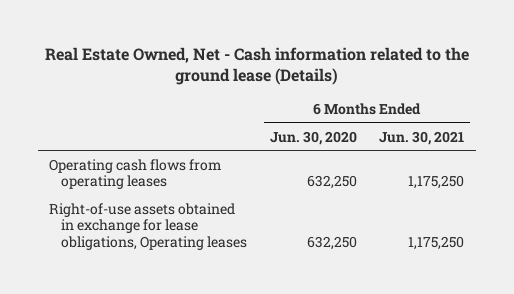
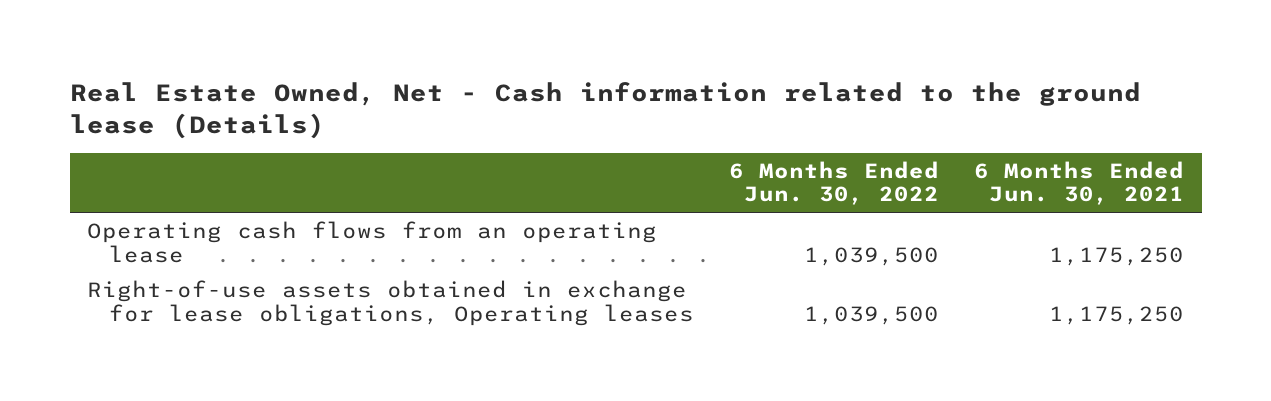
- | 6 Months Ended Jun. 30, 2020 | 6 Months Ended Jun. 30, 2021
+ | 6 Months Ended Jun. 30, 2022 | 6 Months Ended Jun. 30, 2021
- Operating cash flows from operating leases | 632,250 | 1,175,250
+ Operating cash flows from an operating lease | 1,039,500 | 1,175,250

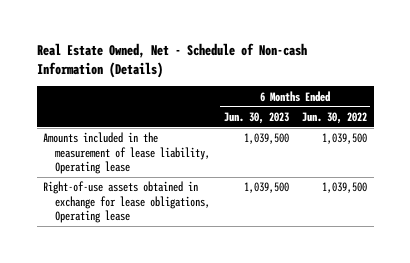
- Real Estate Owned, Net - Cash information related to the ground lease (Details)
+ Real Estate Owned, Net - Schedule of Non-cash Information (Details)
- | 6 Months Ended Jun. 30, 2022 | 6 Months Ended Jun. 30, 2021
+ | 6 Months Ended Jun. 30, 2023 | 6 Months Ended Jun. 30, 2022
- Operating cash flows from an operating lease | 1,039,500 | 1,175,250
- Right-of-use assets obtained in exchange for lease obligations, Operating leases | 1,039,500 | 1,175,250
+ Amounts included in the measurement of lease liability, Operating lease | 1,039,500 | 1,039,500
+ Right-of-use assets obtained in exchange for lease obligations, Operating lease | 1,039,500 | 1,039,500

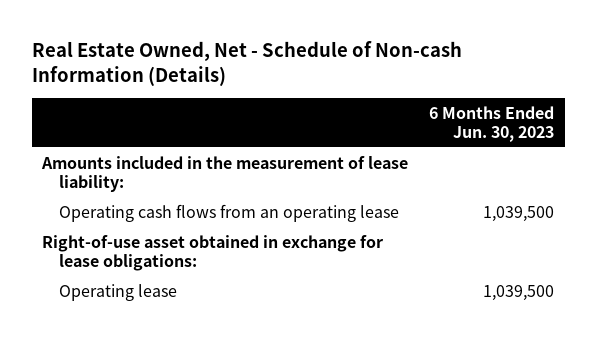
- | 6 Months Ended Jun. 30, 2023 | 6 Months Ended Jun. 30, 2022
+ | 6 Months Ended Jun. 30, 2023
- Amounts included in the measurement of lease liability, Operating lease | 1,039,500 | 1,039,500
- Right-of-use assets obtained in exchange for lease obligations, Operating lease | 1,039,500 | 1,039,500
+ Amounts included in the measurement of lease liability:
+ Operating cash flows from an operating lease | 1,039,500
+ Right-of-use asset obtained in exchange for lease obligations:
+ Operating lease | 1,039,500

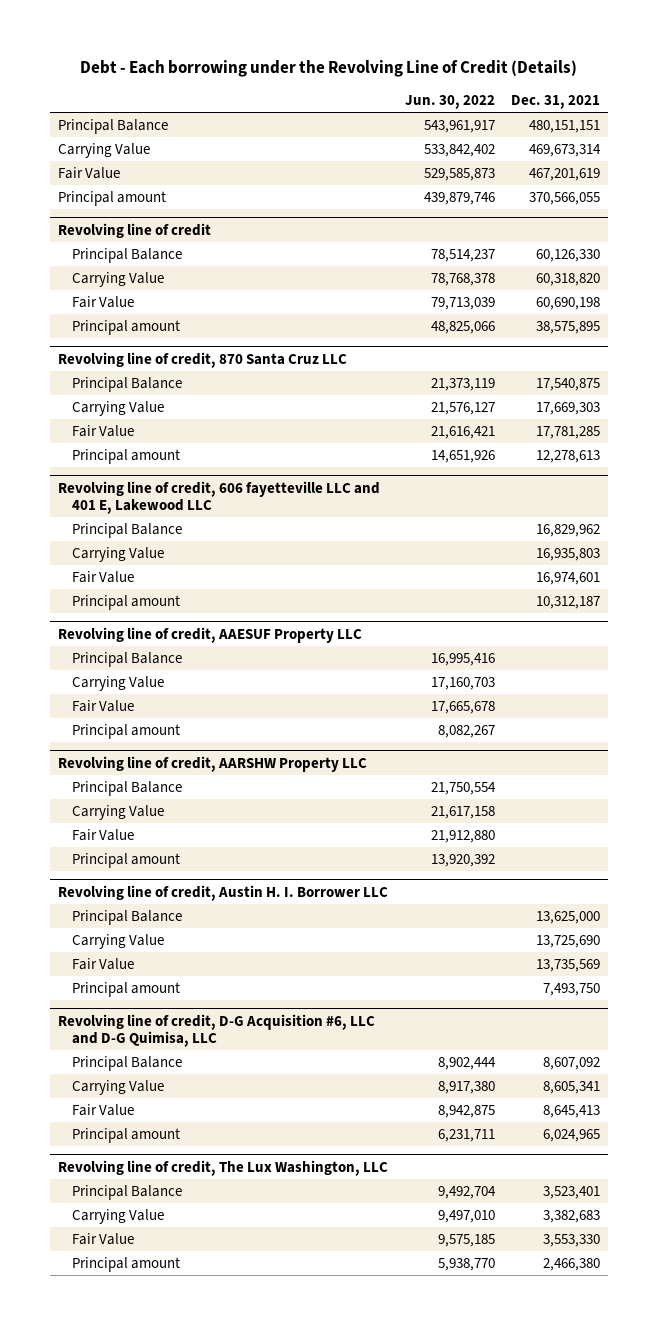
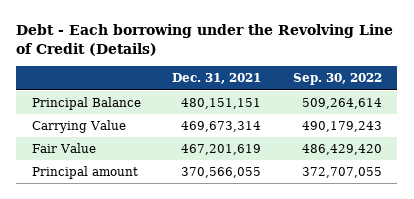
- | Jun. 30, 2022 | Dec. 31, 2021
+ | Dec. 31, 2021 | Sep. 30, 2022
- Revolving line of credit
- Principal Balance | 78,514,237 | 60,126,330
- Carrying Value | 78,768,378 | 60,318,820
- Fair Value | 79,713,039 | 60,690,198
- Principal amount | 48,825,066 | 38,575,895
- Revolving line of credit, 870 Santa Cruz LLC
- Principal Balance | 21,373,119 | 17,540,875
- Carrying Value | 21,576,127 | 17,669,303
- Fair Value | 21,616,421 | 17,781,285
- Principal amount | 14,651,926 | 12,278,613
- Revolving line of credit, 606 fayetteville LLC and 401 E, Lakewood LLC
- Principal Balance | | 16,829,962
- Carrying Value | | 16,935,803
- Fair Value | | 16,974,601
- Principal amount | | 10,312,187
- Revolving line of credit, AAESUF Property LLC
- Principal Balance | 16,995,416 |
- Carrying Value | 17,160,703 |
- Fair Value | 17,665,678 |
- Principal amount | 8,082,267 |
- Revolving line of credit, AARSHW Property LLC
- Principal Balance | 21,750,554 |
- Carrying Value | 21,617,158 |
- Fair Value | 21,912,880 |
- Principal amount | 13,920,392 |
- Revolving line of credit, Austin H. I. Borrower LLC
- Principal Balance | | 13,625,000
- Carrying Value | | 13,725,690
- Fair Value | | 13,735,569
- Principal amount | | 7,493,750
- Revolving line of credit, D-G Acquisition #6, LLC and D-G Quimisa, LLC
- Principal Balance | 8,902,444 | 8,607,092
- Carrying Value | 8,917,380 | 8,605,341
- Fair Value | 8,942,875 | 8,645,413
- Principal amount | 6,231,711 | 6,024,965
- Revolving line of credit, The Lux Washington, LLC
- Principal Balance | 9,492,704 | 3,523,401
- Carrying Value | 9,497,010 | 3,382,683
- Fair Value | 9,575,185 | 3,553,330
- Principal amount | 5,938,770 | 2,466,380

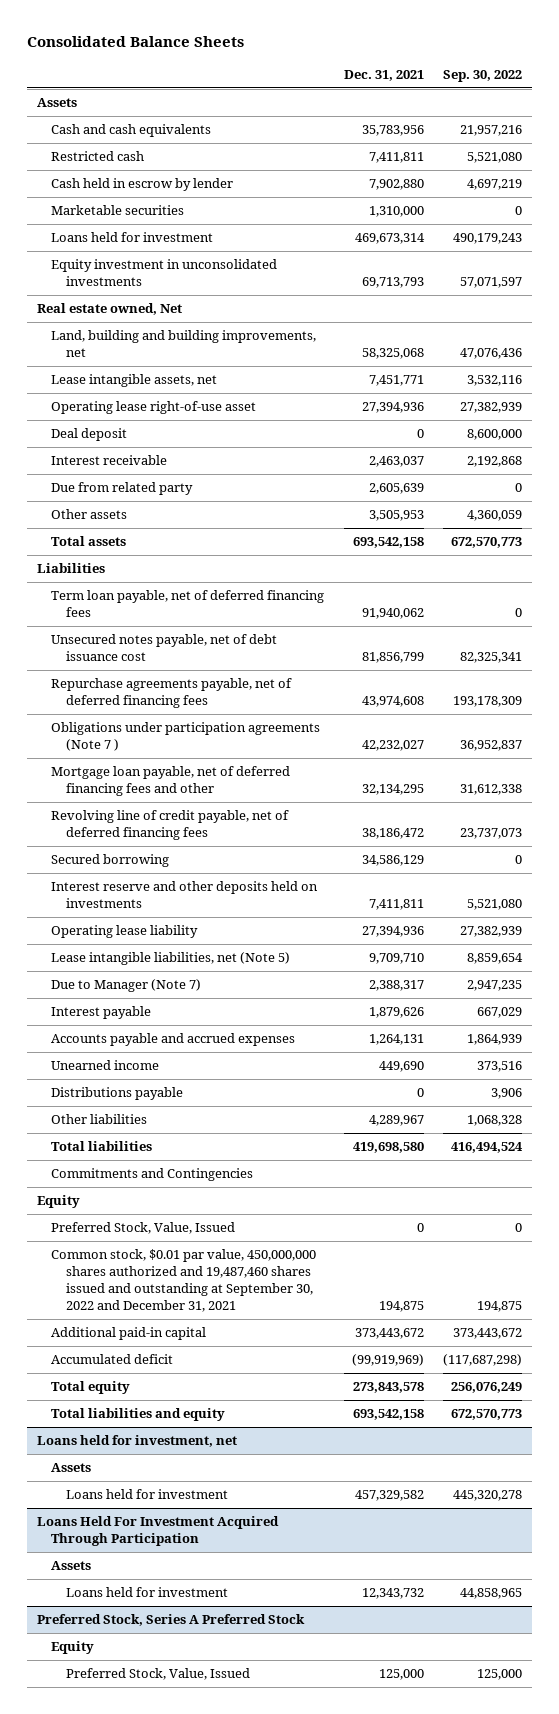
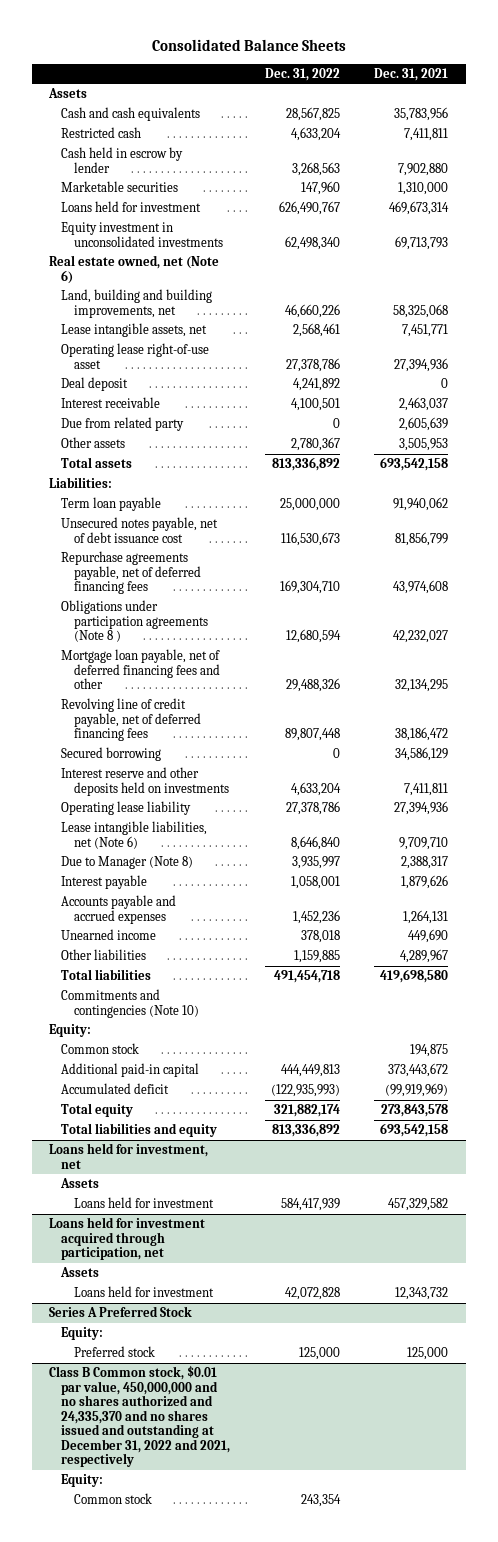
- | Dec. 31, 2021 | Sep. 30, 2022
+ | Dec. 31, 2022 | Dec. 31, 2021
- Real estate owned, Net
+ Real estate owned, net (Note 6)
- Liabilities
- Term loan payable, net of deferred financing fees | 91,940,062 | 0
+ Liabilities:
+ Term loan payable | 25,000,000 | 91,940,062
- Obligations under participation agreements (Note 7 ) | 42,232,027 | 36,952,837
+ Obligations under participation agreements (Note 8 ) | 12,680,594 | 42,232,027
- Lease intangible liabilities, net (Note 5) | 9,709,710 | 8,859,654
- Due to Manager (Note 7) | 2,388,317 | 2,947,235
+ Lease intangible liabilities, net (Note 6) | 8,646,840 | 9,709,710
+ Due to Manager (Note 8) | 3,935,997 | 2,388,317
- Distributions payable | 0 | 3,906
- Commitments and Contingencies
- Equity
- Preferred Stock, Value, Issued | 0 | 0
- Common stock, $0.01 par value, 450,000,000 shares authorized and 19,487,460 shares issued and outstanding at September 30, 2022 and December 31, 2021 | 194,875 | 194,875
+ Commitments and contingencies (Note 10)
+ Equity:
+ Common stock | | 194,875
- Loans Held For Investment Acquired Through Participation
+ Loans held for investment acquired through participation, net
- Preferred Stock, Series A Preferred Stock
- Equity
- Preferred Stock, Value, Issued | 125,000 | 125,000
+ Series A Preferred Stock
+ Equity:
+ Preferred stock | 125,000 | 125,000
+ Class B Common stock, $0.01 par value, 450,000,000 and no shares authorized and 24,335,370 and no shares issued and outstanding at December 31, 2022 and 2021, respectively
+ Equity:
+ Common stock | 243,354 |

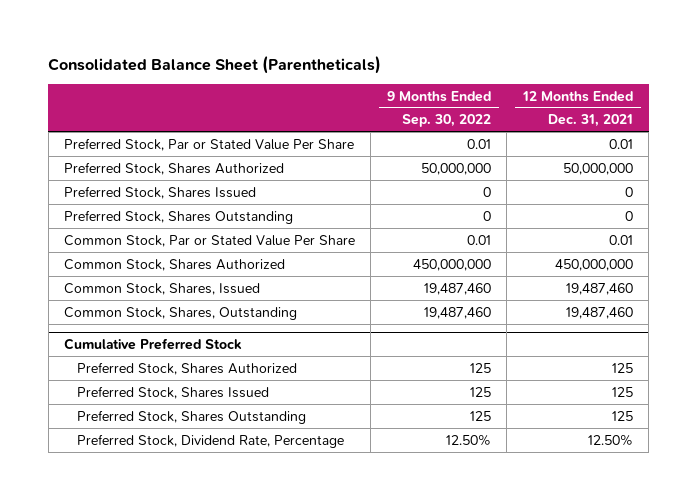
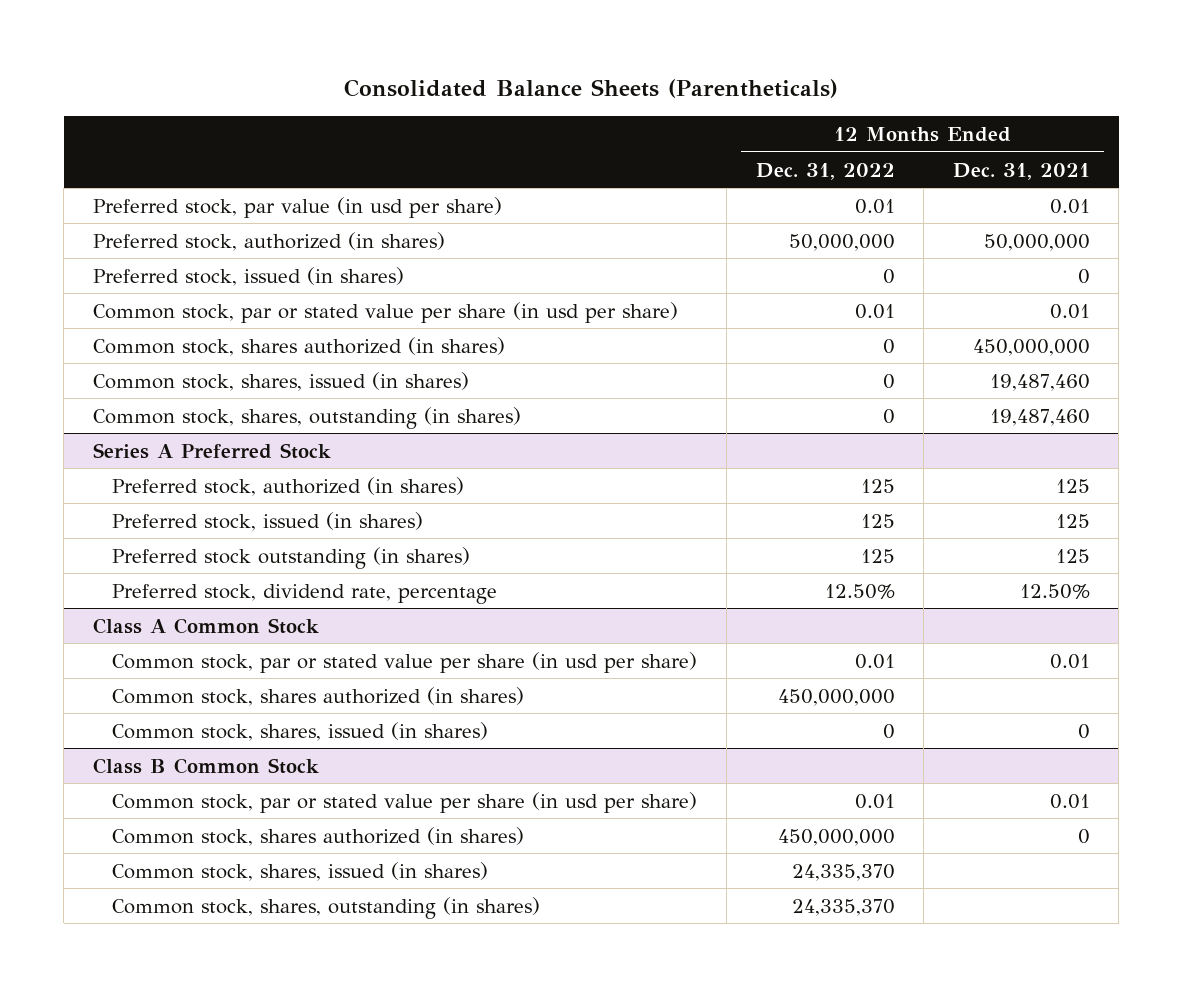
- Consolidated Balance Sheet (Parentheticals)
+ Consolidated Balance Sheets (Parentheticals)
- | 9 Months Ended Sep. 30, 2022 | 12 Months Ended Dec. 31, 2021
+ | 12 Months Ended Dec. 31, 2022 | 12 Months Ended Dec. 31, 2021
- Preferred Stock, Par or Stated Value Per Share | 0.01 | 0.01
- Preferred Stock, Shares Authorized | 50,000,000 | 50,000,000
- Preferred Stock, Shares Issued | 0 | 0
- Preferred Stock, Shares Outstanding | 0 | 0
- Common Stock, Par or Stated Value Per Share | 0.01 | 0.01
- Common Stock, Shares Authorized | 450,000,000 | 450,000,000
- Common Stock, Shares, Issued | 19,487,460 | 19,487,460
- Common Stock, Shares, Outstanding | 19,487,460 | 19,487,460
- Cumulative Preferred Stock
- Preferred Stock, Shares Authorized | 125 | 125
- Preferred Stock, Shares Issued | 125 | 125
- Preferred Stock, Shares Outstanding | 125 | 125
- Preferred Stock, Dividend Rate, Percentage | 12.50% | 12.50%
+ Preferred stock, par value (in usd per share) | 0.01 | 0.01
+ Preferred stock, authorized (in shares) | 50,000,000 | 50,000,000
+ Preferred stock, issued (in shares) | 0 | 0
+ Common stock, par or stated value per share (in usd per share) | 0.01 | 0.01
+ Common stock, shares authorized (in shares) | 0 | 450,000,000
+ Common stock, shares, issued (in shares) | 0 | 19,487,460
+ Common stock, shares, outstanding (in shares) | 0 | 19,487,460
+ Series A Preferred Stock
+ Preferred stock, authorized (in shares) | 125 | 125
+ Preferred stock, issued (in shares) | 125 | 125
+ Preferred stock outstanding (in shares) | 125 | 125
+ Preferred stock, dividend rate, percentage | 12.50% | 12.50%
+ Class A Common Stock
+ Common stock, par or stated value per share (in usd per share) | 0.01 | 0.01
+ Common stock, shares authorized (in shares) | 450,000,000 |
+ Common stock, shares, issued (in shares) | 0 | 0
+ Class B Common Stock
+ Common stock, par or stated value per share (in usd per share) | 0.01 | 0.01
+ Common stock, shares authorized (in shares) | 450,000,000 | 0
+ Common stock, shares, issued (in shares) | 24,335,370 |
+ Common stock, shares, outstanding (in shares) | 24,335,370 |

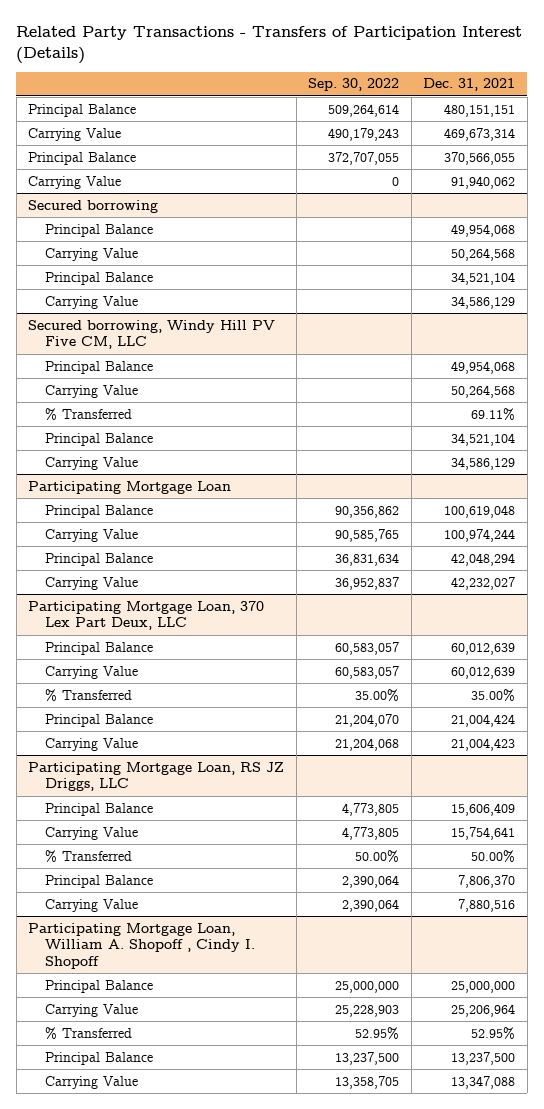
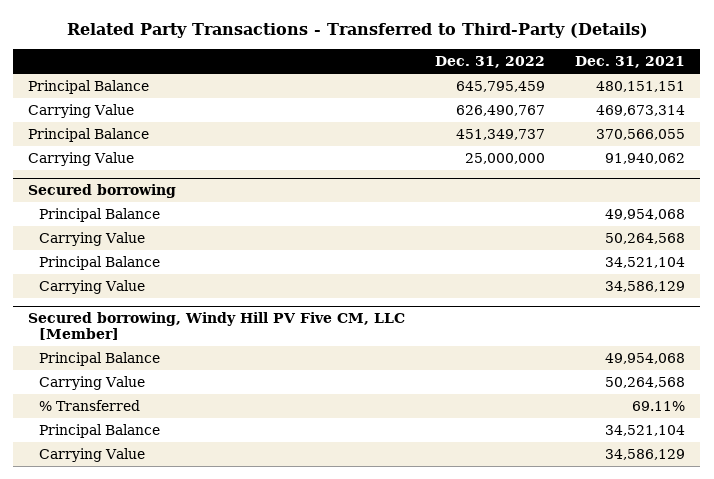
- Related Party Transactions - Transfers of Participation Interest (Details)
+ Related Party Transactions - Transferred to Third-Party (Details)
- | Sep. 30, 2022 | Dec. 31, 2021
+ | Dec. 31, 2022 | Dec. 31, 2021
- Secured borrowing, Windy Hill PV Five CM, LLC
+ Secured borrowing, Windy Hill PV Five CM, LLC [Member]
- Participating Mortgage Loan
- Principal Balance | 90,356,862 | 100,619,048
- Carrying Value | 90,585,765 | 100,974,244
- Principal Balance | 36,831,634 | 42,048,294
- Carrying Value | 36,952,837 | 42,232,027
- Participating Mortgage Loan, 370 Lex Part Deux, LLC
- Principal Balance | 60,583,057 | 60,012,639
- Carrying Value | 60,583,057 | 60,012,639
- % Transferred | 35.00% | 35.00%
- Principal Balance | 21,204,070 | 21,004,424
- Carrying Value | 21,204,068 | 21,004,423
- Participating Mortgage Loan, RS JZ Driggs, LLC
- Principal Balance | 4,773,805 | 15,606,409
- Carrying Value | 4,773,805 | 15,754,641
- % Transferred | 50.00% | 50.00%
- Principal Balance | 2,390,064 | 7,806,370
- Carrying Value | 2,390,064 | 7,880,516
- Participating Mortgage Loan, William A. Shopoff , Cindy I. Shopoff
- Principal Balance | 25,000,000 | 25,000,000
- Carrying Value | 25,228,903 | 25,206,964
- % Transferred | 52.95% | 52.95%
- Principal Balance | 13,237,500 | 13,237,500
- Carrying Value | 13,358,705 | 13,347,088

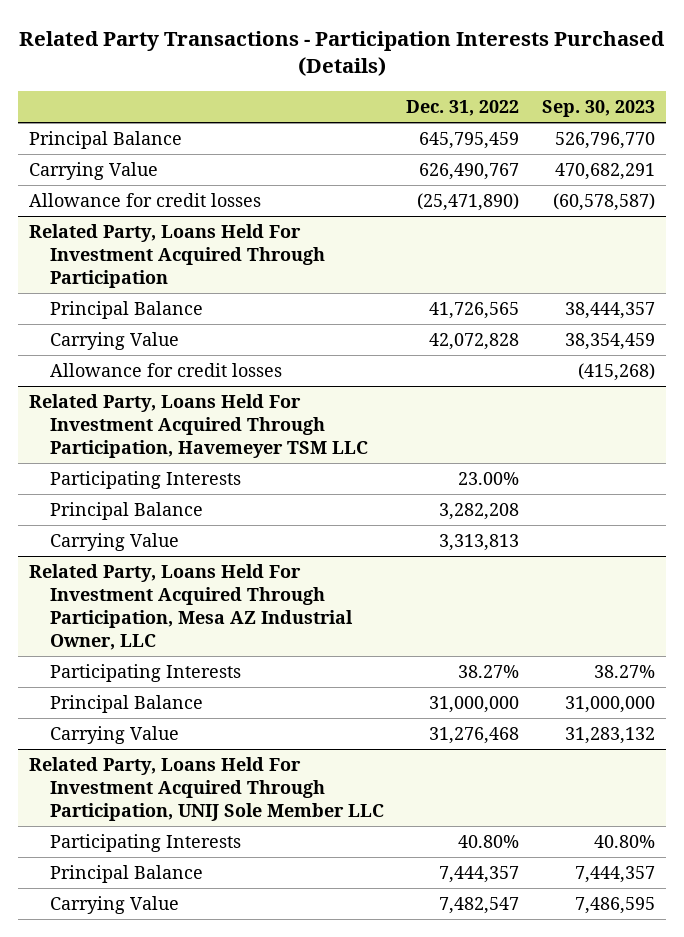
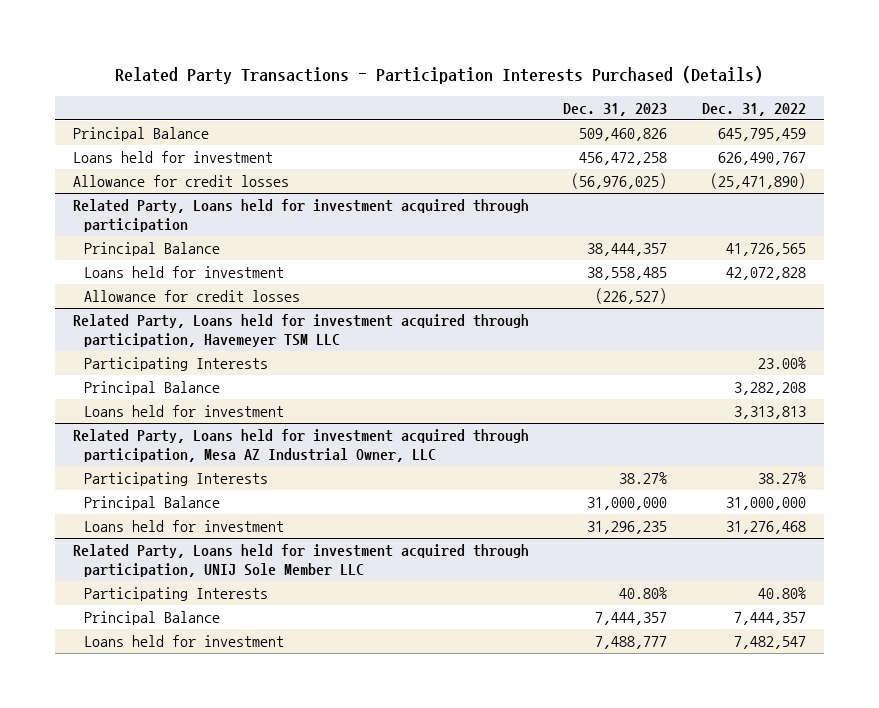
- | Dec. 31, 2022 | Sep. 30, 2023
+ | Dec. 31, 2023 | Dec. 31, 2022
- Carrying Value | 626,490,767 | 470,682,291
+ Loans held for investment | 456,472,258 | 626,490,767
- Related Party, Loans Held For Investment Acquired Through Participation
+ Related Party, Loans held for investment acquired through participation
- Carrying Value | 42,072,828 | 38,354,459
+ Loans held for investment | 38,558,485 | 42,072,828
- Related Party, Loans Held For Investment Acquired Through Participation, Havemeyer TSM LLC
+ Related Party, Loans held for investment acquired through participation, Havemeyer TSM LLC
- Carrying Value | 3,313,813 |
- Related Party, Loans Held For Investment Acquired Through Participation, Mesa AZ Industrial Owner, LLC
+ Loans held for investment | | 3,313,813
+ Related Party, Loans held for investment acquired through participation, Mesa AZ Industrial Owner, LLC
- Carrying Value | 31,276,468 | 31,283,132
- Related Party, Loans Held For Investment Acquired Through Participation, UNIJ Sole Member LLC
+ Loans held for investment | 31,296,235 | 31,276,468
+ Related Party, Loans held for investment acquired through participation, UNIJ Sole Member LLC
- Carrying Value | 7,482,547 | 7,486,595
+ Loans held for investment | 7,488,777 | 7,482,547

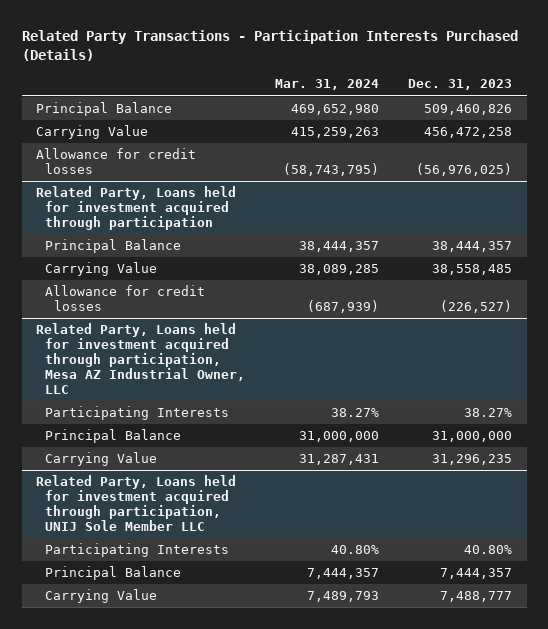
- | Dec. 31, 2023 | Dec. 31, 2022
+ | Mar. 31, 2024 | Dec. 31, 2023
- Loans held for investment | 456,472,258 | 626,490,767
+ Carrying Value | 415,259,263 | 456,472,258
@ Related Party, Loans held for investment acquired through participation
- Loans held for investment | 38,558,485 | 42,072,828
+ Carrying Value | 38,089,285 | 38,558,485
- Related Party, Loans held for investment acquired through participation, Havemeyer TSM LLC
- Participating Interests | | 23.00%
- Principal Balance | | 3,282,208
- Loans held for investment | | 3,313,813
@ Related Party, Loans held for investment acquired through participation, Mesa AZ Industrial Owner, LLC
- Loans held for investment | 31,296,235 | 31,276,468
+ Carrying Value | 31,287,431 | 31,296,235
@ Related Party, Loans held for investment acquired through participation, UNIJ Sole Member LLC
- Loans held for investment | 7,488,777 | 7,482,547
+ Carrying Value | 7,489,793 | 7,488,777

